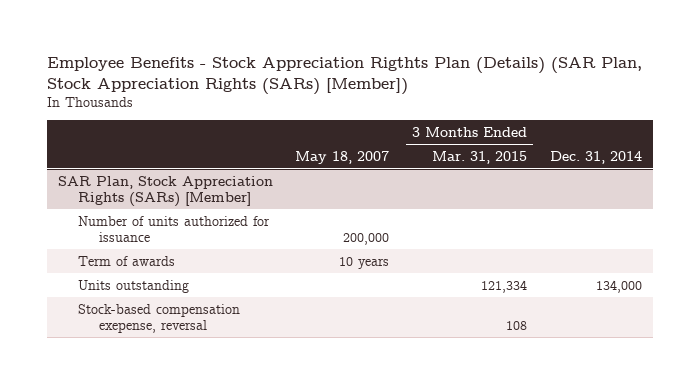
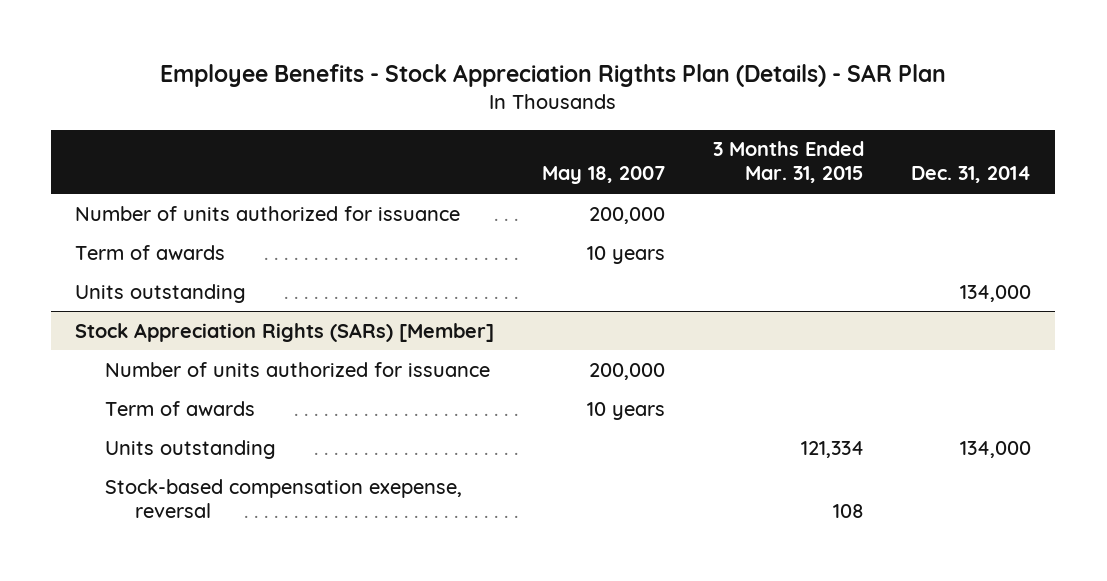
- Employee Benefits - Stock Appreciation Rigthts Plan (Details) (SAR Plan, Stock Appreciation Rights (SARs) [Member])
+ Employee Benefits - Stock Appreciation Rigthts Plan (Details) - SAR Plan
- SAR Plan, Stock Appreciation Rights (SARs) [Member]
+ Number of units authorized for issuance | 200,000 | |
+ Term of awards | 10 years | |
+ Units outstanding | | | 134,000
+ Stock Appreciation Rights (SARs) [Member]

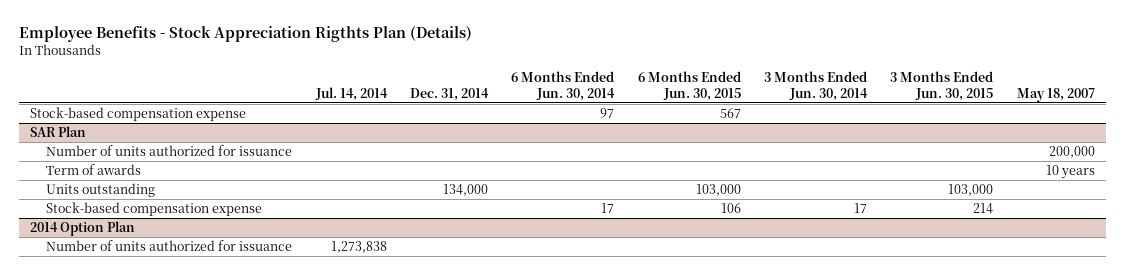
- Employee Benefits - Stock Appreciation Rigthts Plan (Details) - SAR Plan
+ Employee Benefits - Stock Appreciation Rigthts Plan (Details)
- | May 18, 2007 | 3 Months Ended Mar. 31, 2015 | Dec. 31, 2014
+ | Jul. 14, 2014 | Dec. 31, 2014 | 6 Months Ended Jun. 30, 2014 | 6 Months Ended Jun. 30, 2015 | 3 Months Ended Jun. 30, 2014 | 3 Months Ended Jun. 30, 2015 | May 18, 2007
- Number of units authorized for issuance | 200,000 | |
- Term of awards | 10 years | |
- Units outstanding | | | 134,000
- Stock Appreciation Rights (SARs) [Member]
+ Stock-based compensation expense | | | 97 | 567 | | |
+ SAR Plan
- Stock-based compensation exepense, reversal | | 108 |
+ Stock-based compensation expense | | | 17 | 106 | 17 | 214 |
+ 2014 Option Plan
+ Number of units authorized for issuance | 1,273,838 | | | | | |

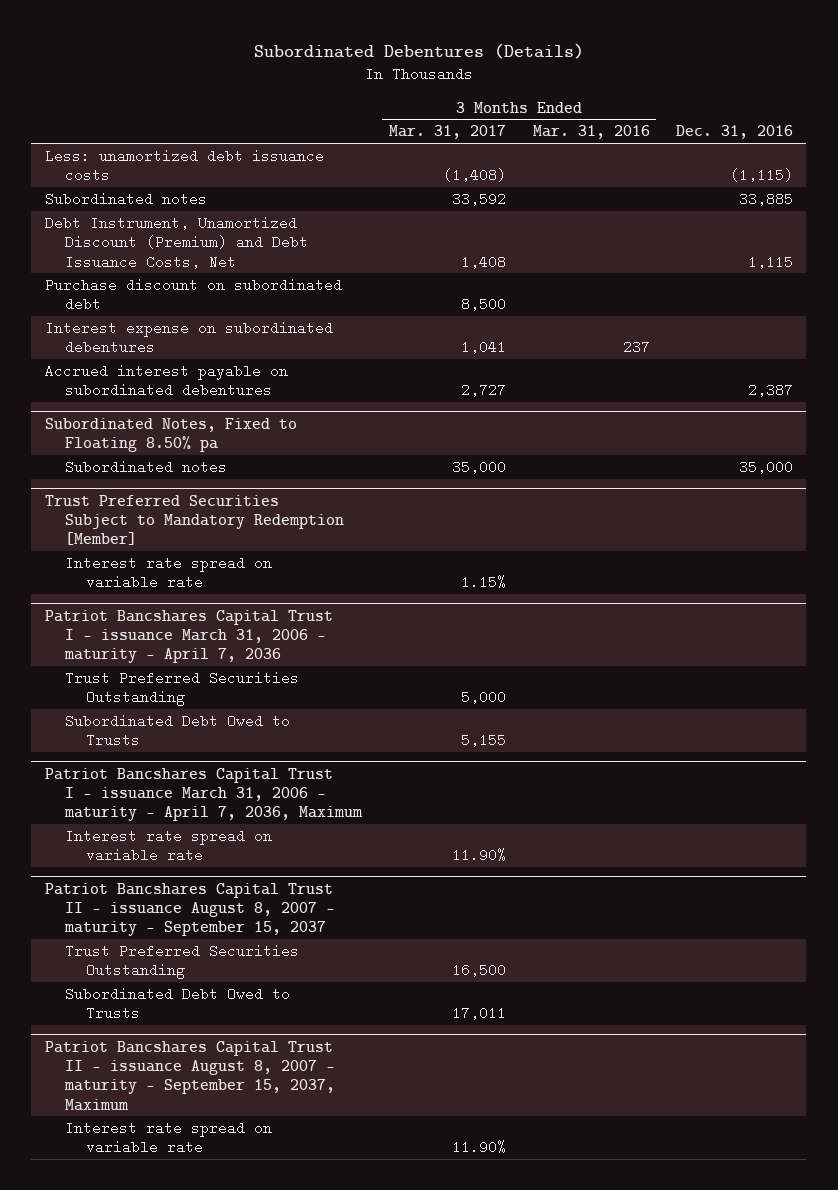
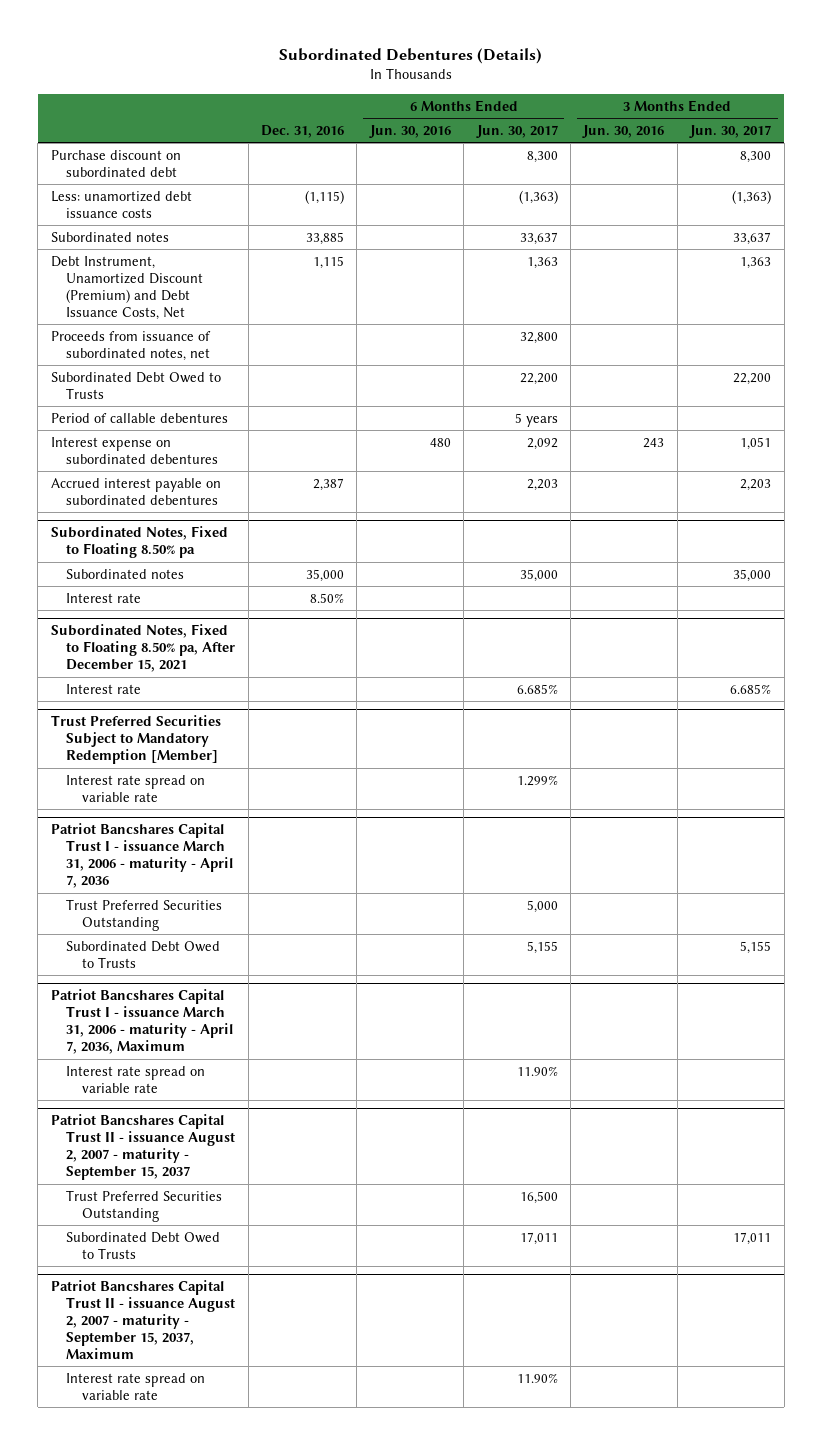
- | 3 Months Ended Mar. 31, 2017 | 3 Months Ended Mar. 31, 2016 | Dec. 31, 2016
+ | Dec. 31, 2016 | 6 Months Ended Jun. 30, 2016 | 6 Months Ended Jun. 30, 2017 | 3 Months Ended Jun. 30, 2016 | 3 Months Ended Jun. 30, 2017
moved up: Purchase discount on subordinated debt | | | 8,300 | | 8,300
+ Proceeds from issuance of subordinated notes, net | | | 32,800 | |
+ Subordinated Debt Owed to Trusts | | | 22,200 | | 22,200
+ Period of callable debentures | | | 5 years | |
@ Subordinated Notes, Fixed to Floating 8.50% pa
+ Interest rate | 8.50% | | | |
+ Subordinated Notes, Fixed to Floating 8.50% pa, After December 15, 2021
+ Interest rate | | | 6.685% | | 6.685%
- Patriot Bancshares Capital Trust II - issuance August 8, 2007 - maturity - September 15, 2037
+ Patriot Bancshares Capital Trust II - issuance August 2, 2007 - maturity - September 15, 2037
- Patriot Bancshares Capital Trust II - issuance August 8, 2007 - maturity - September 15, 2037, Maximum
+ Patriot Bancshares Capital Trust II - issuance August 2, 2007 - maturity - September 15, 2037, Maximum

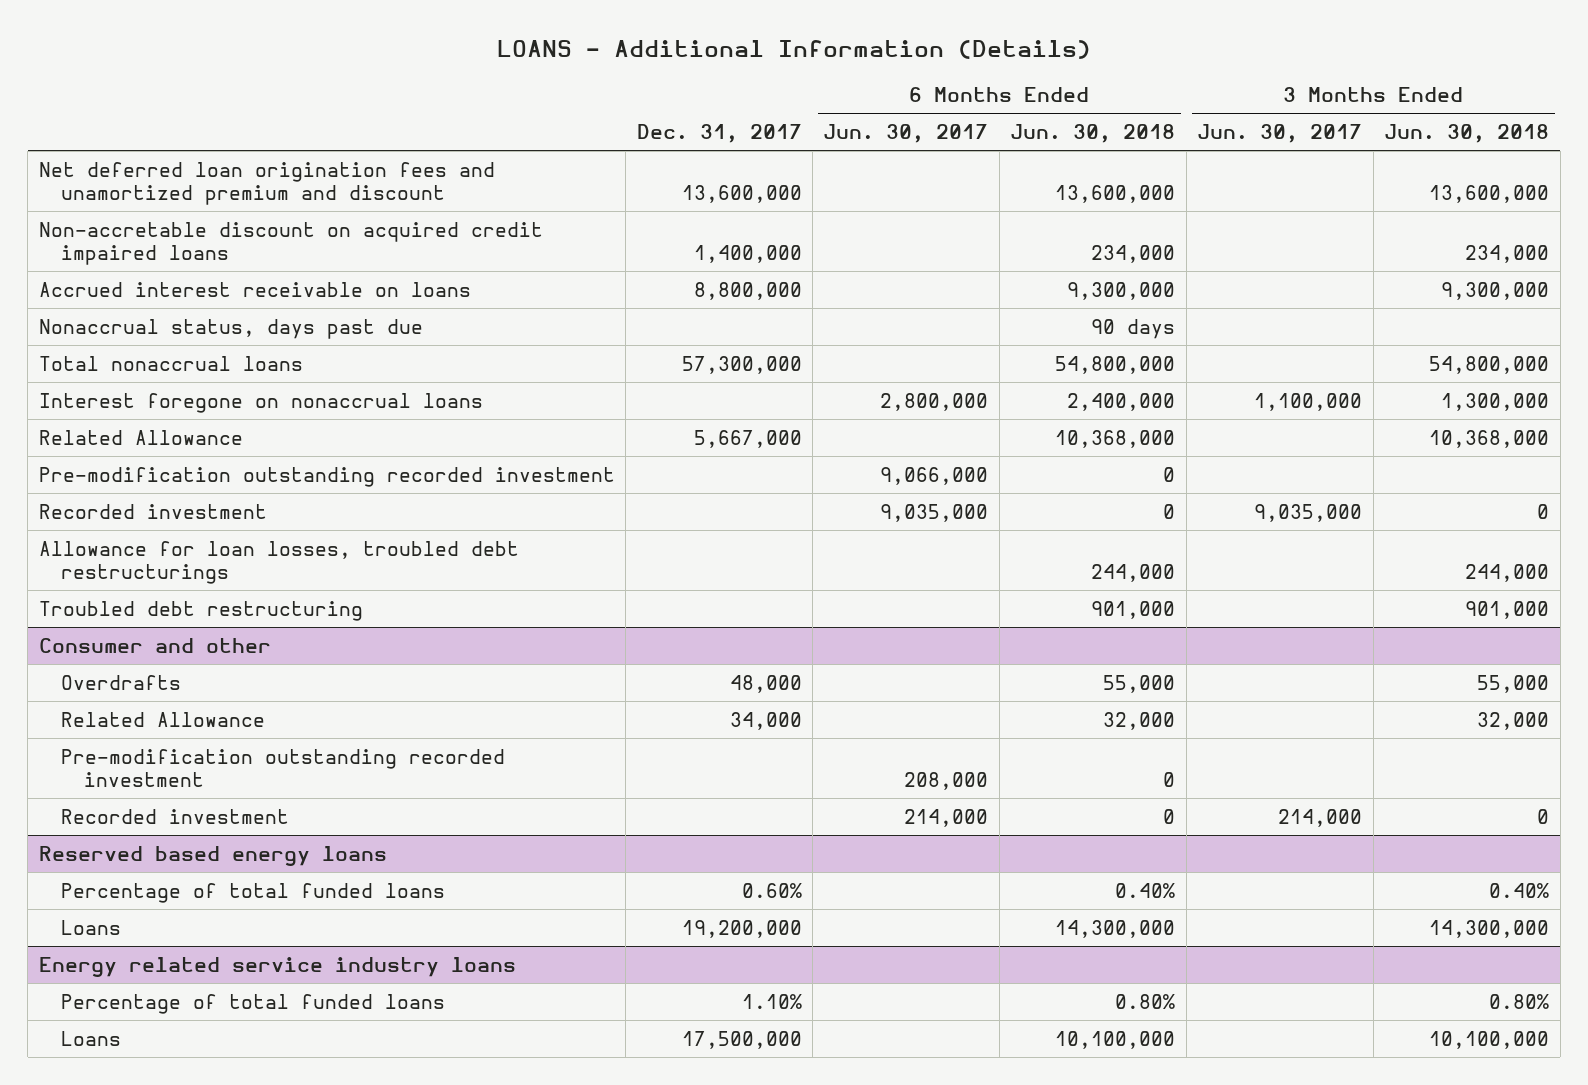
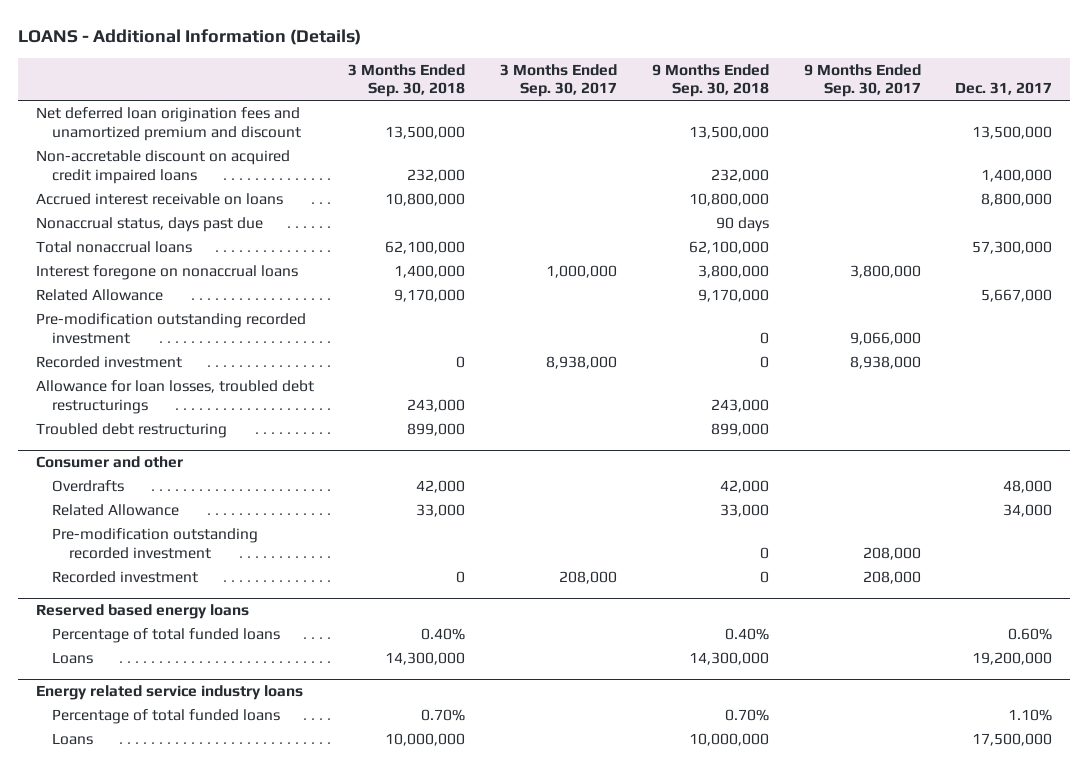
- | Dec. 31, 2017 | 6 Months Ended Jun. 30, 2017 | 6 Months Ended Jun. 30, 2018 | 3 Months Ended Jun. 30, 2017 | 3 Months Ended Jun. 30, 2018
+ | 3 Months Ended Sep. 30, 2018 | 3 Months Ended Sep. 30, 2017 | 9 Months Ended Sep. 30, 2018 | 9 Months Ended Sep. 30, 2017 | Dec. 31, 2017
- Net deferred loan origination fees and unamortized premium and discount | 13,600,000 | | 13,600,000 | | 13,600,000
+ Net deferred loan origination fees and unamortized premium and discount | 13,500,000 | | 13,500,000 | | 13,500,000

